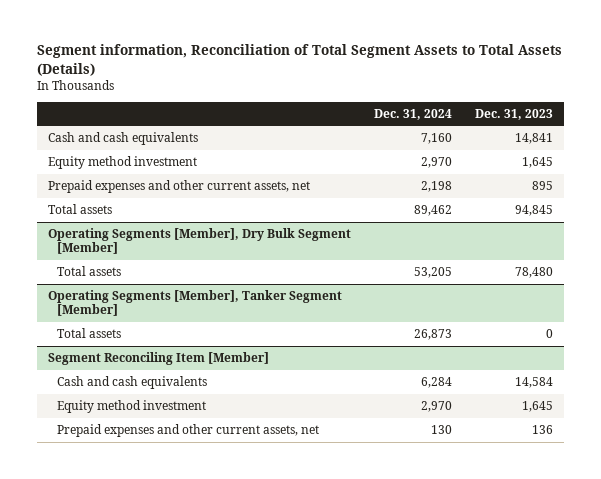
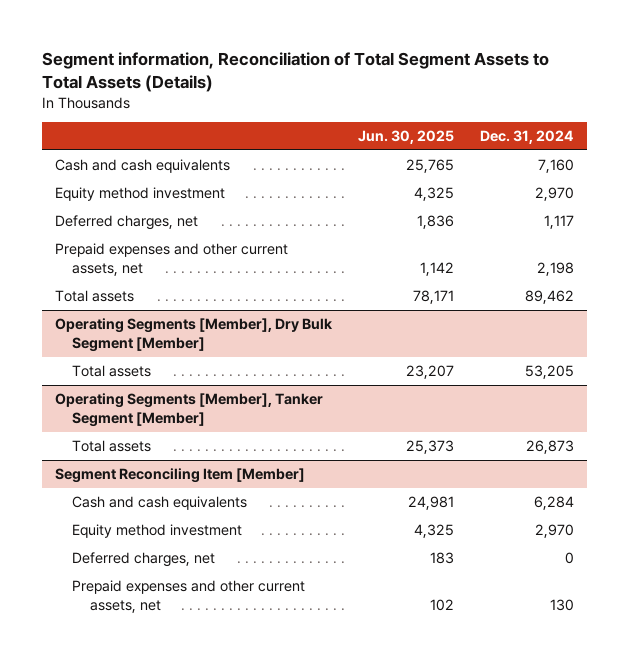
- | Dec. 31, 2024 | Dec. 31, 2023
+ | Jun. 30, 2025 | Dec. 31, 2024
+ Deferred charges, net | 1,836 | 1,117
@ Segment Reconciling Item [Member]
+ Deferred charges, net | 183 | 0

